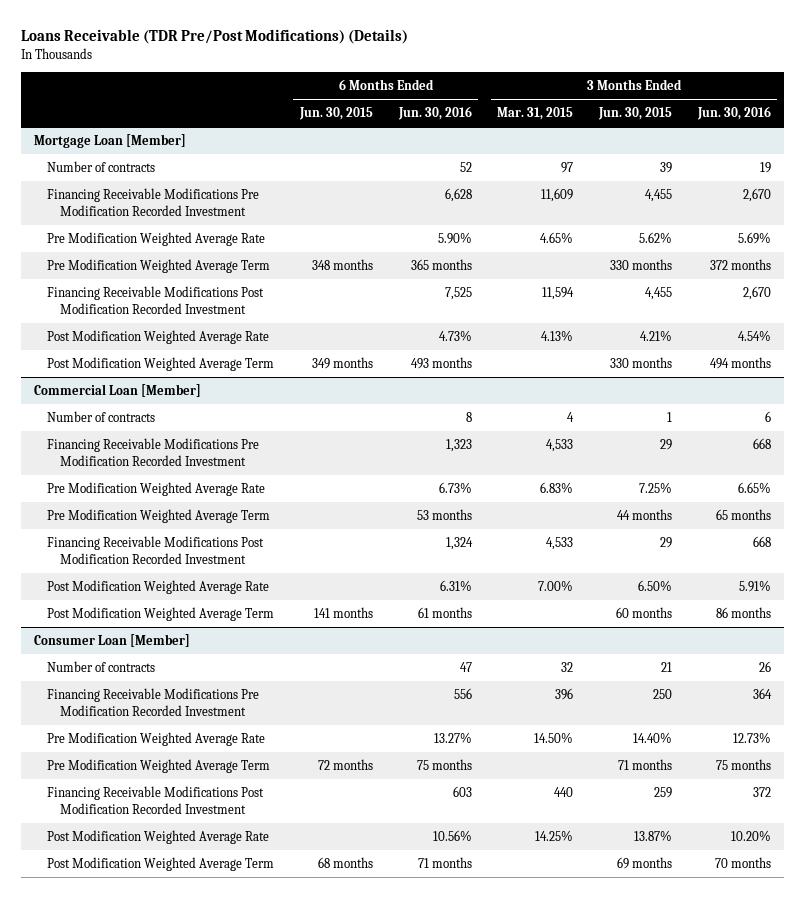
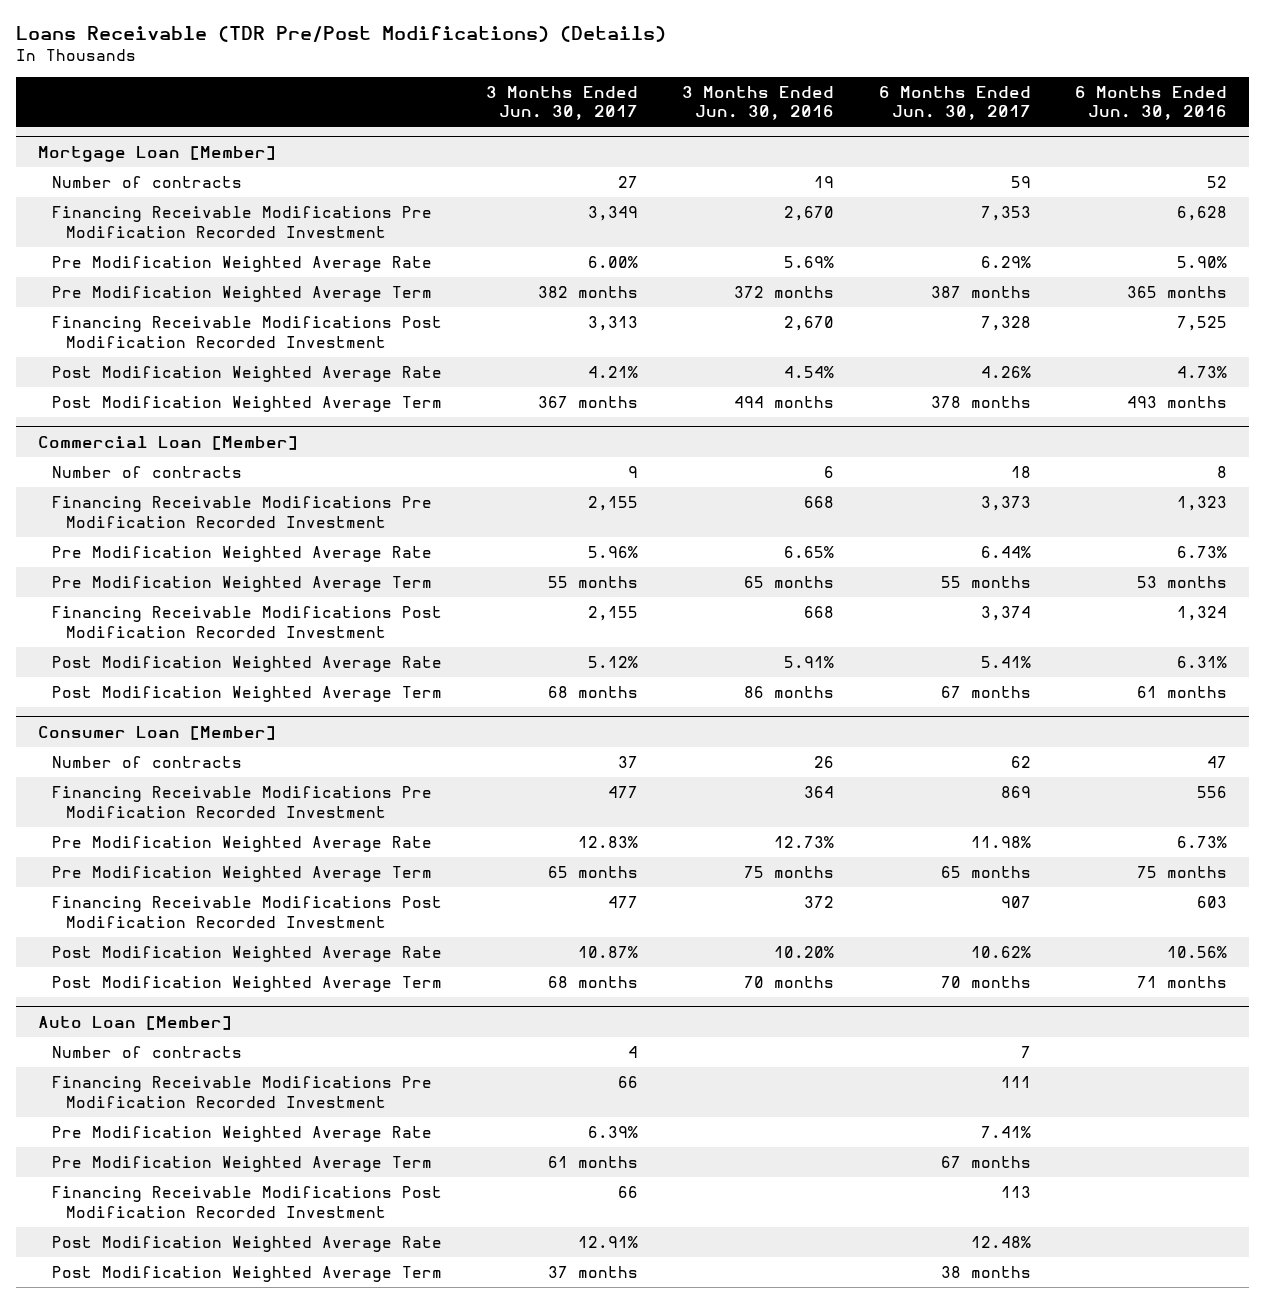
- | 6 Months Ended Jun. 30, 2015 | 6 Months Ended Jun. 30, 2016 | 3 Months Ended Mar. 31, 2015 | 3 Months Ended Jun. 30, 2015 | 3 Months Ended Jun. 30, 2016
+ | 3 Months Ended Jun. 30, 2017 | 3 Months Ended Jun. 30, 2016 | 6 Months Ended Jun. 30, 2017 | 6 Months Ended Jun. 30, 2016
@ Consumer Loan [Member]
- Pre Modification Weighted Average Rate | | 13.27% | 14.50% | 14.40% | 12.73%
+ Pre Modification Weighted Average Rate | 12.83% | 12.73% | 11.98% | 6.73%
+ Auto Loan [Member]
+ Number of contracts | 4 | | 7 |
+ Financing Receivable Modifications Pre Modification Recorded Investment | 66 | | 111 |
+ Pre Modification Weighted Average Rate | 6.39% | | 7.41% |
+ Pre Modification Weighted Average Term | 61 months | | 67 months |
+ Financing Receivable Modifications Post Modification Recorded Investment | 66 | | 113 |
+ Post Modification Weighted Average Rate | 12.91% | | 12.48% |
+ Post Modification Weighted Average Term | 37 months | | 38 months |

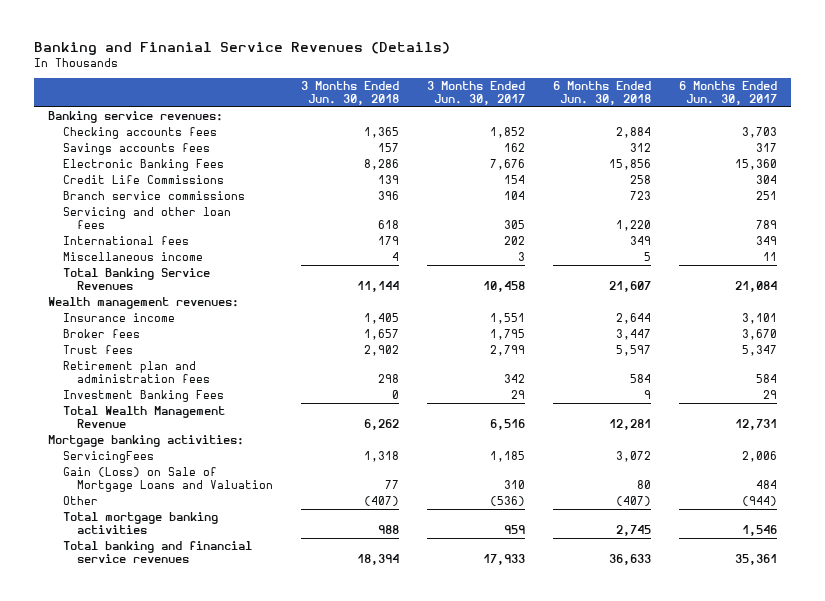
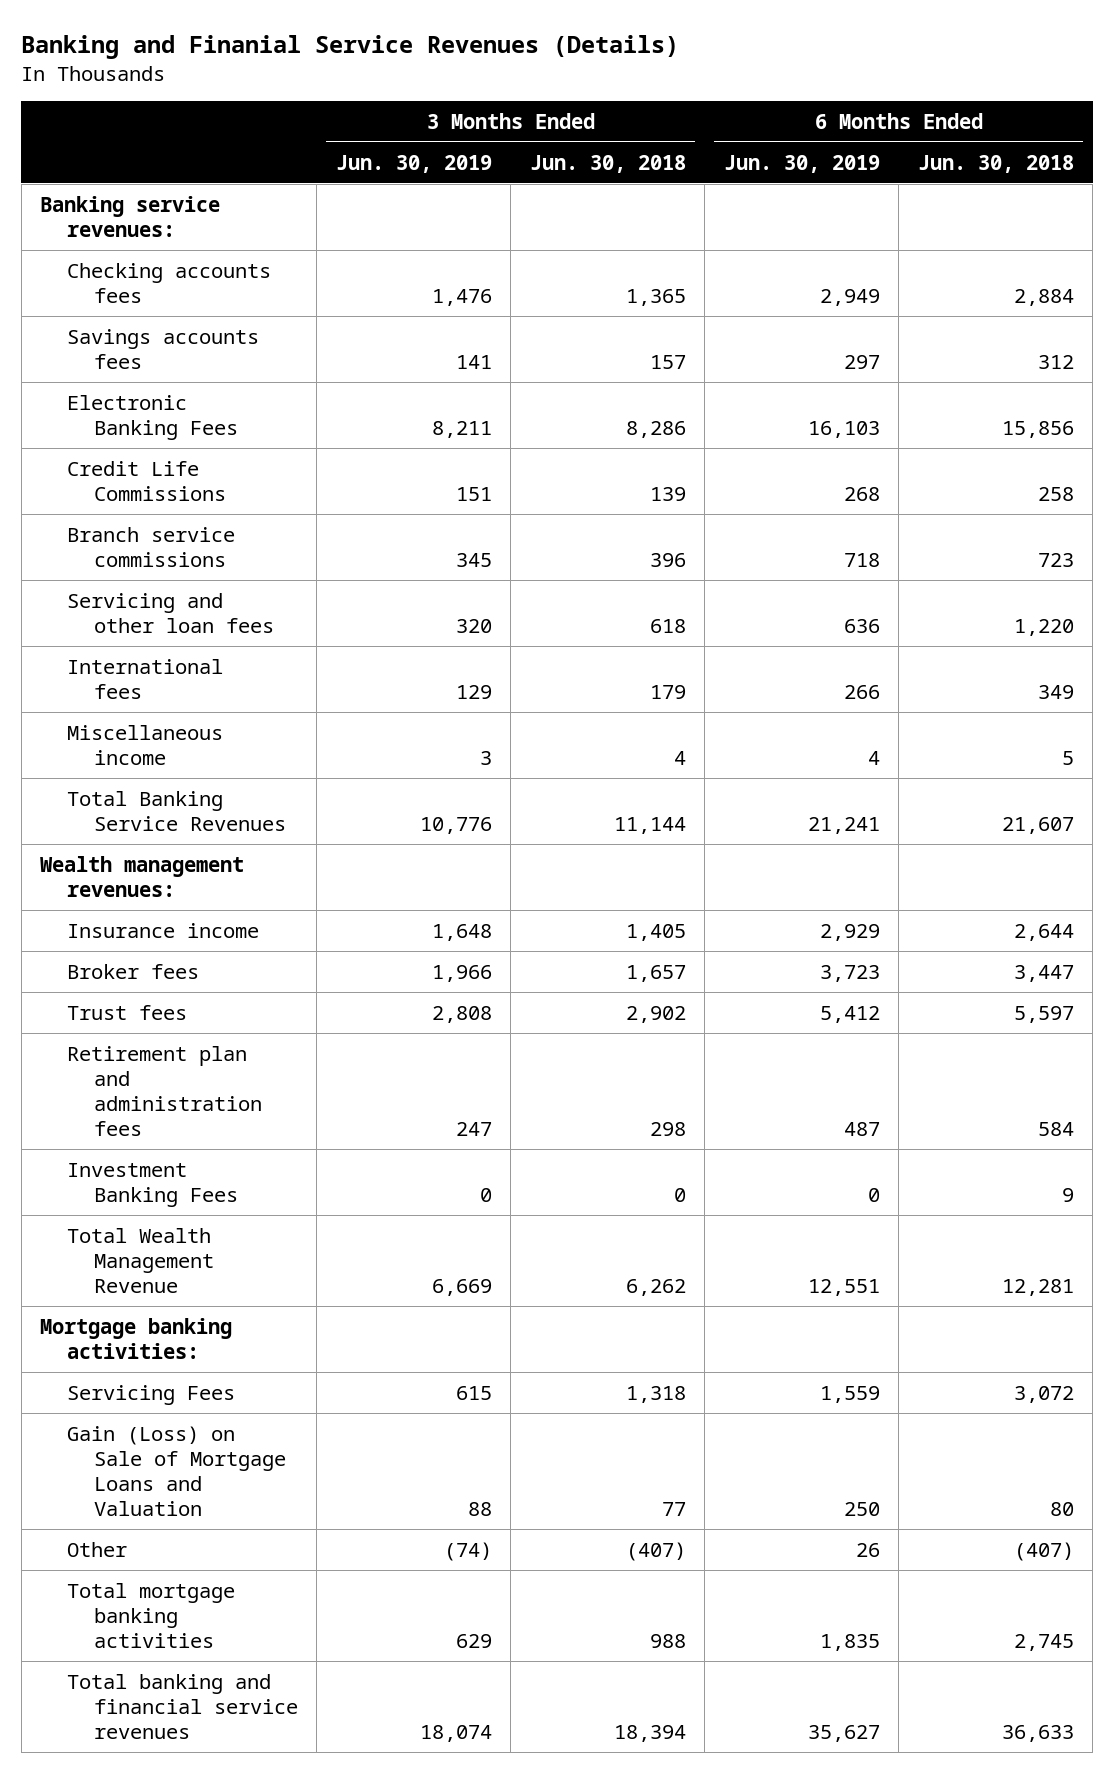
- | 3 Months Ended Jun. 30, 2018 | 3 Months Ended Jun. 30, 2017 | 6 Months Ended Jun. 30, 2018 | 6 Months Ended Jun. 30, 2017
+ | 3 Months Ended Jun. 30, 2019 | 3 Months Ended Jun. 30, 2018 | 6 Months Ended Jun. 30, 2019 | 6 Months Ended Jun. 30, 2018
- ServicingFees | 1,318 | 1,185 | 3,072 | 2,006
+ Servicing Fees | 615 | 1,318 | 1,559 | 3,072

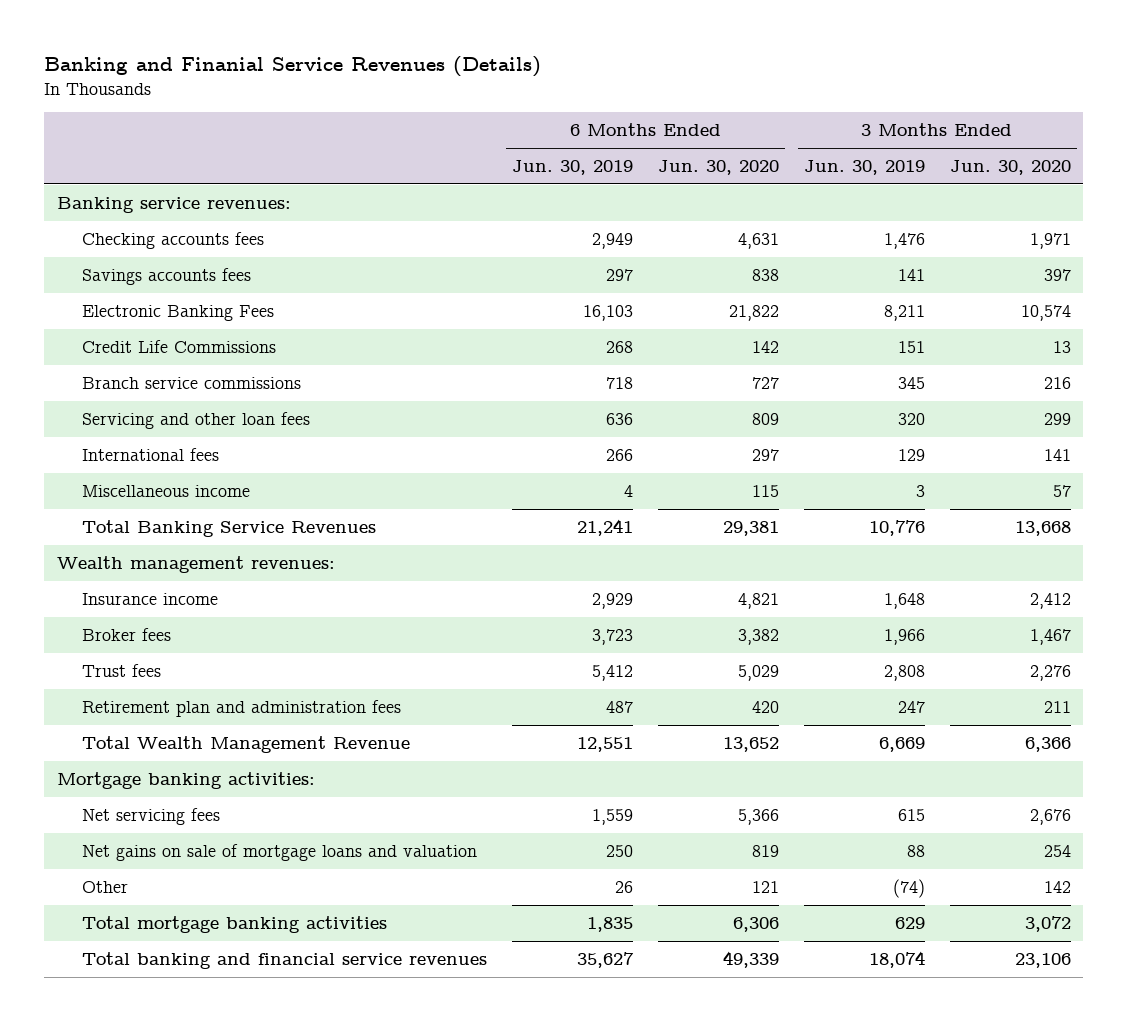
- | 3 Months Ended Jun. 30, 2019 | 3 Months Ended Jun. 30, 2018 | 6 Months Ended Jun. 30, 2019 | 6 Months Ended Jun. 30, 2018
+ | 6 Months Ended Jun. 30, 2019 | 6 Months Ended Jun. 30, 2020 | 3 Months Ended Jun. 30, 2019 | 3 Months Ended Jun. 30, 2020
- Investment Banking Fees | 0 | 0 | 0 | 9
- Servicing Fees | 615 | 1,318 | 1,559 | 3,072
- Gain (Loss) on Sale of Mortgage Loans and Valuation | 88 | 77 | 250 | 80
+ Net servicing fees | 1,559 | 5,366 | 615 | 2,676
+ Net gains on sale of mortgage loans and valuation | 250 | 819 | 88 | 254

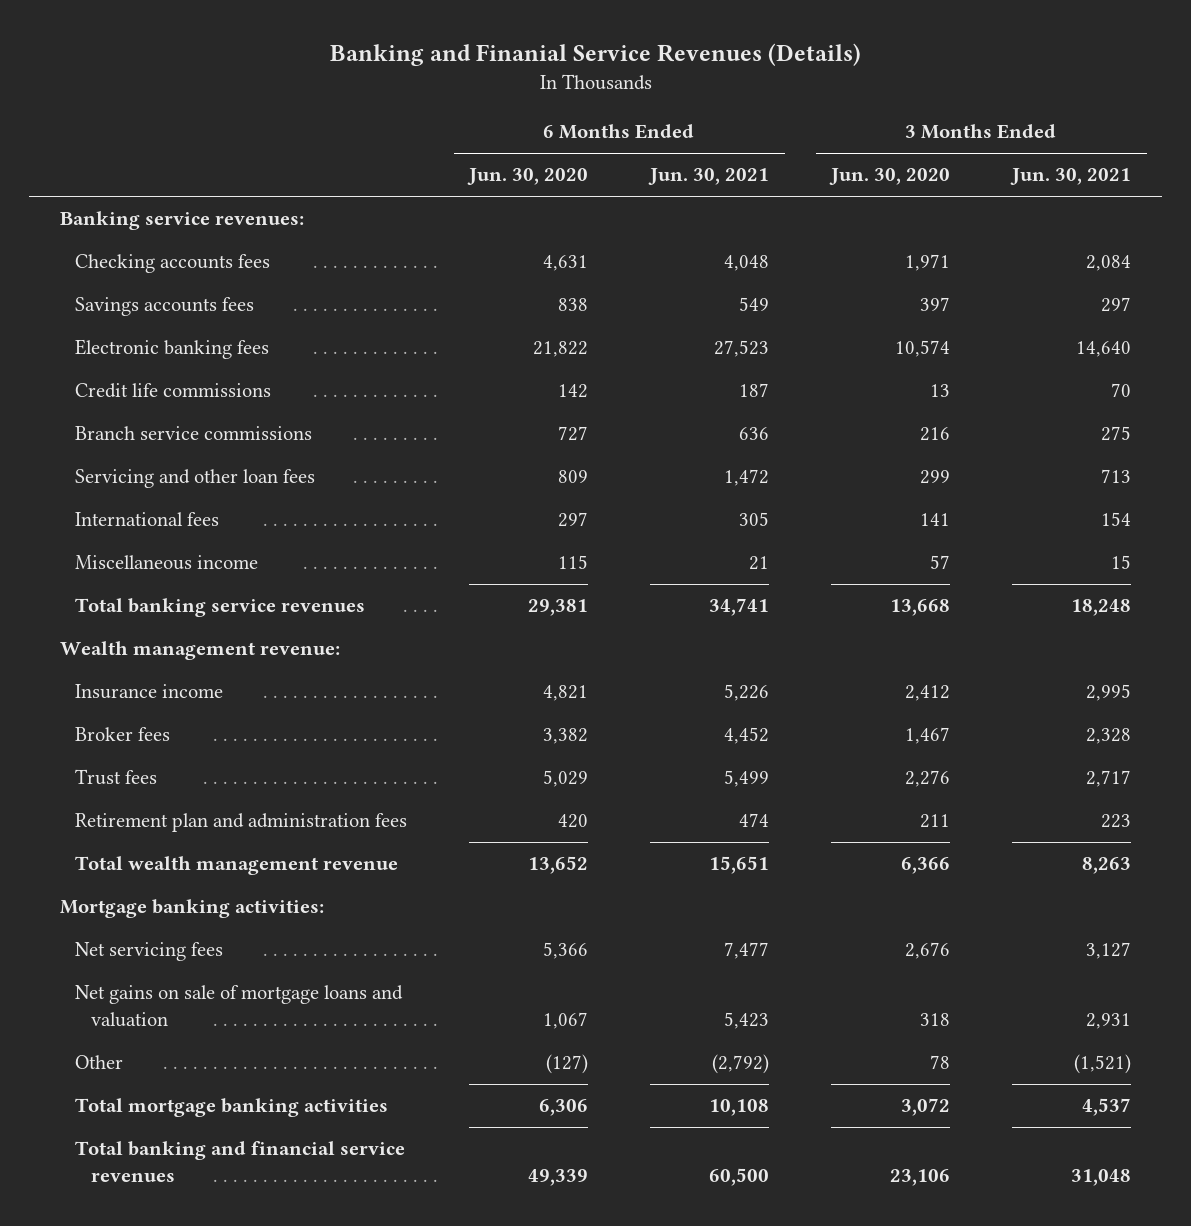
- | 6 Months Ended Jun. 30, 2019 | 6 Months Ended Jun. 30, 2020 | 3 Months Ended Jun. 30, 2019 | 3 Months Ended Jun. 30, 2020
+ | 6 Months Ended Jun. 30, 2020 | 6 Months Ended Jun. 30, 2021 | 3 Months Ended Jun. 30, 2020 | 3 Months Ended Jun. 30, 2021
- Electronic Banking Fees | 16,103 | 21,822 | 8,211 | 10,574
- Credit Life Commissions | 268 | 142 | 151 | 13
+ Electronic banking fees | 21,822 | 27,523 | 10,574 | 14,640
+ Credit life commissions | 142 | 187 | 13 | 70
- Total Banking Service Revenues | 21,241 | 29,381 | 10,776 | 13,668
- Wealth management revenues:
+ Total banking service revenues | 29,381 | 34,741 | 13,668 | 18,248
+ Wealth management revenue:
- Total Wealth Management Revenue | 12,551 | 13,652 | 6,669 | 6,366
+ Total wealth management revenue | 13,652 | 15,651 | 6,366 | 8,263
- Net gains on sale of mortgage loans and valuation | 250 | 819 | 88 | 254
- Other | 26 | 121 | (74) | 142
+ Net gains on sale of mortgage loans and valuation | 1,067 | 5,423 | 318 | 2,931
+ Other | (127) | (2,792) | 78 | (1,521)

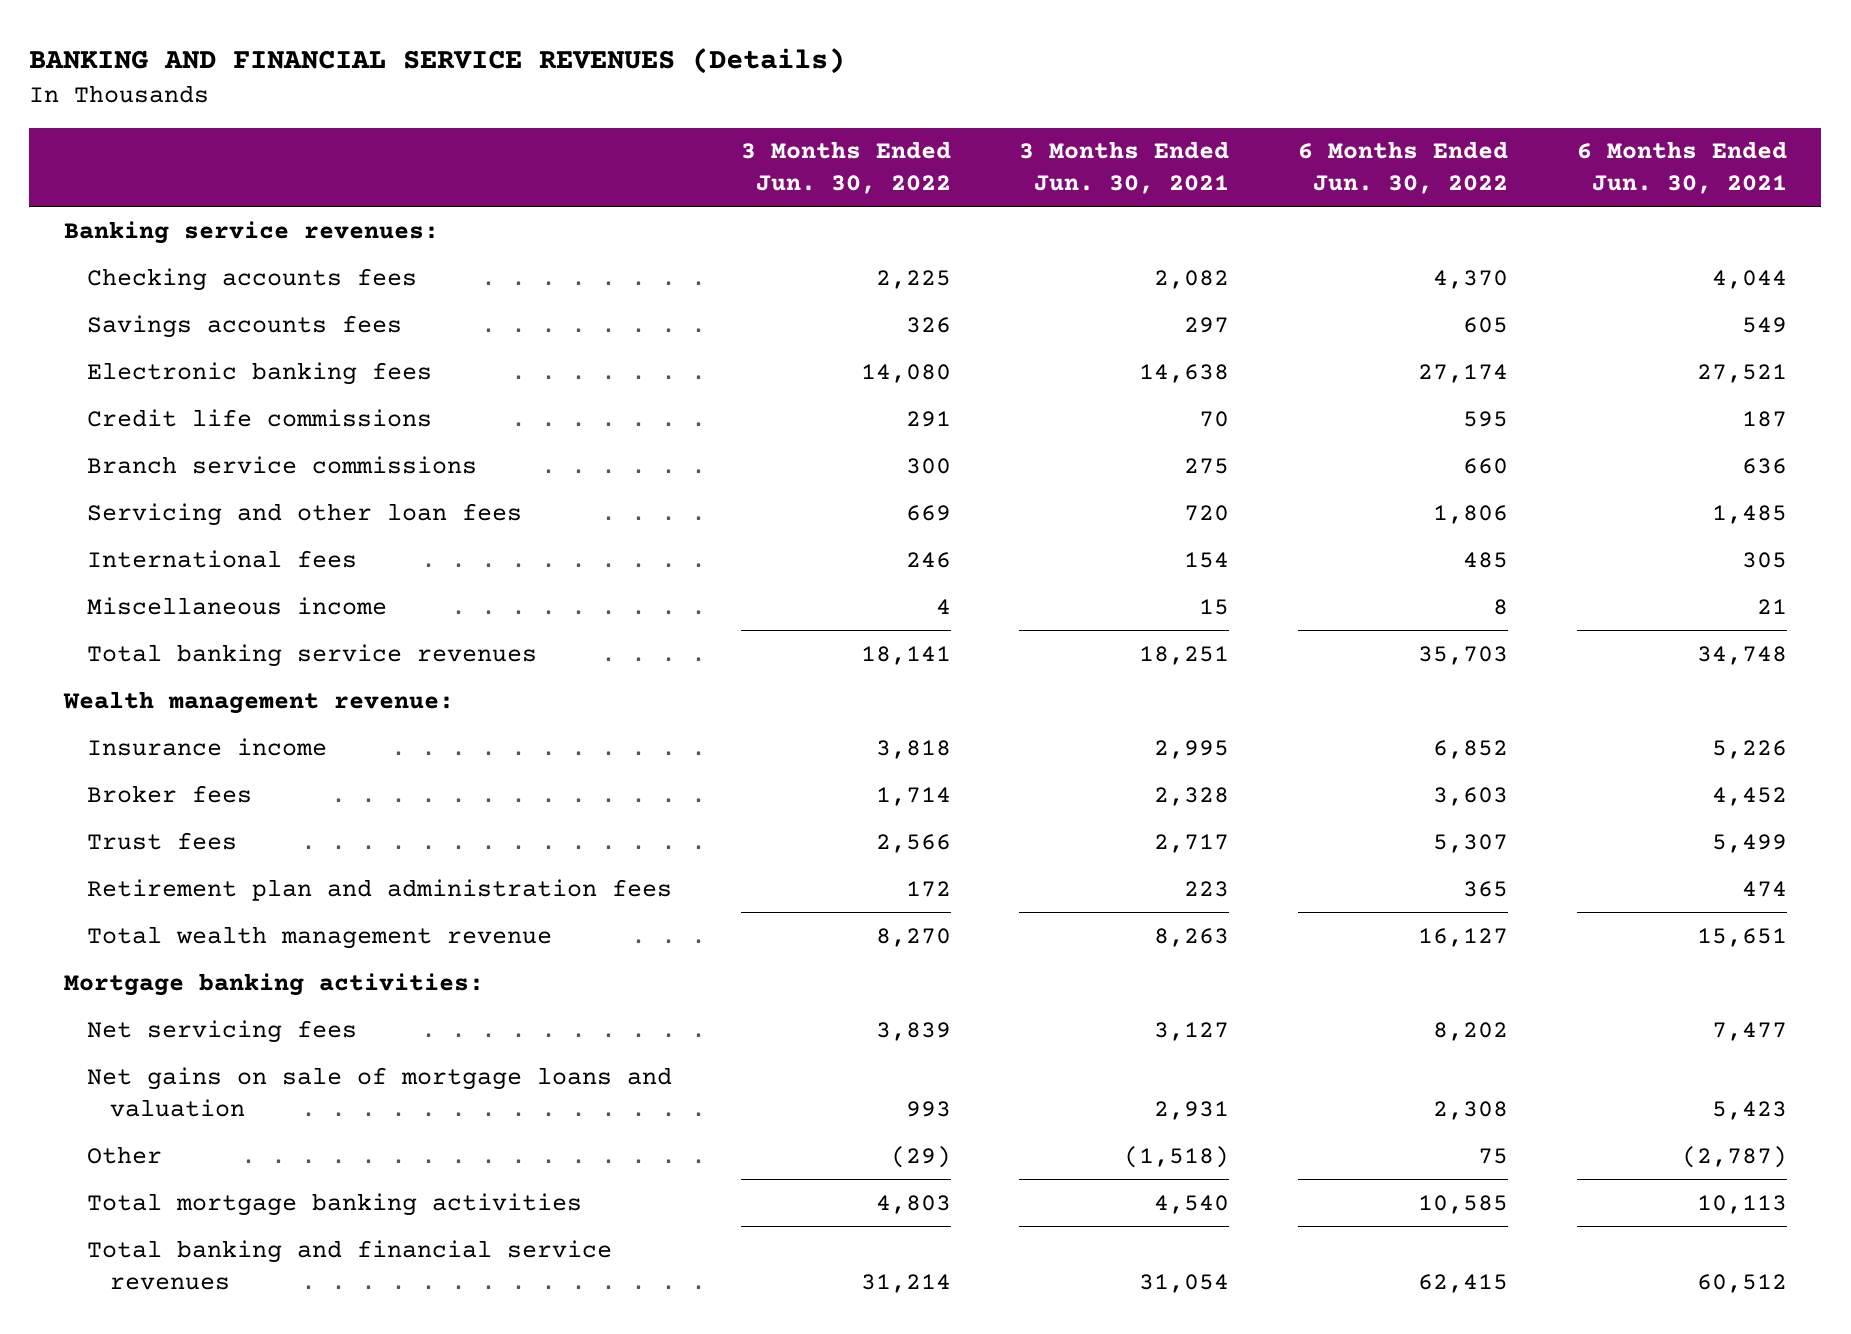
- Banking and Finanial Service Revenues (Details)
+ BANKING AND FINANCIAL SERVICE REVENUES (Details)
- | 6 Months Ended Jun. 30, 2020 | 6 Months Ended Jun. 30, 2021 | 3 Months Ended Jun. 30, 2020 | 3 Months Ended Jun. 30, 2021
+ | 3 Months Ended Jun. 30, 2022 | 3 Months Ended Jun. 30, 2021 | 6 Months Ended Jun. 30, 2022 | 6 Months Ended Jun. 30, 2021
- Checking accounts fees | 4,631 | 4,048 | 1,971 | 2,084
+ Checking accounts fees | 2,225 | 2,082 | 4,370 | 4,044
- Electronic banking fees | 21,822 | 27,523 | 10,574 | 14,640
+ Electronic banking fees | 14,080 | 14,638 | 27,174 | 27,521
- Servicing and other loan fees | 809 | 1,472 | 299 | 713
+ Servicing and other loan fees | 669 | 720 | 1,806 | 1,485
- Total banking service revenues | 29,381 | 34,741 | 13,668 | 18,248
+ Total banking service revenues | 18,141 | 18,251 | 35,703 | 34,748
- Other | (127) | (2,792) | 78 | (1,521)
- Total mortgage banking activities | 6,306 | 10,108 | 3,072 | 4,537
- Total banking and financial service revenues | 49,339 | 60,500 | 23,106 | 31,048
+ Other | (29) | (1,518) | 75 | (2,787)
+ Total mortgage banking activities | 4,803 | 4,540 | 10,585 | 10,113
+ Total banking and financial service revenues | 31,214 | 31,054 | 62,415 | 60,512

